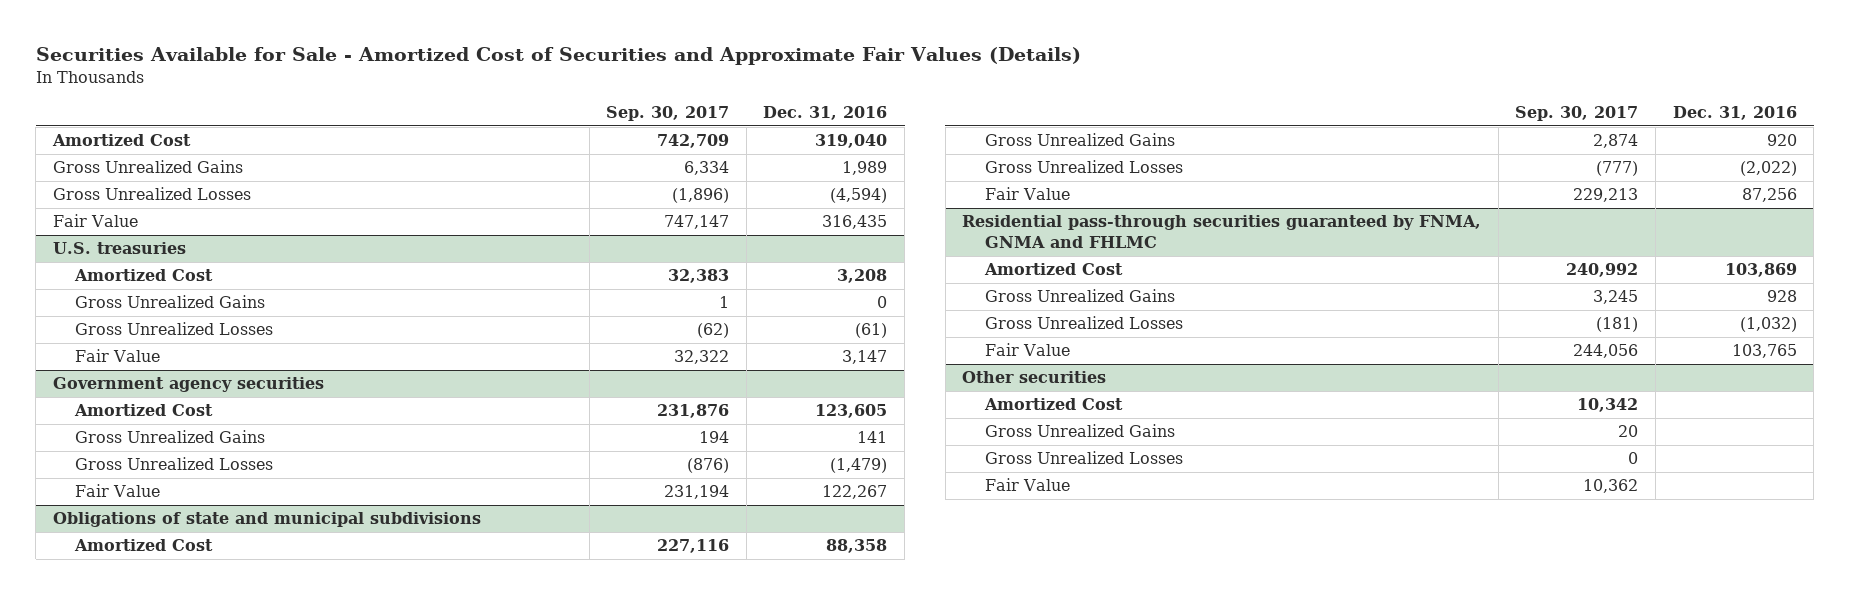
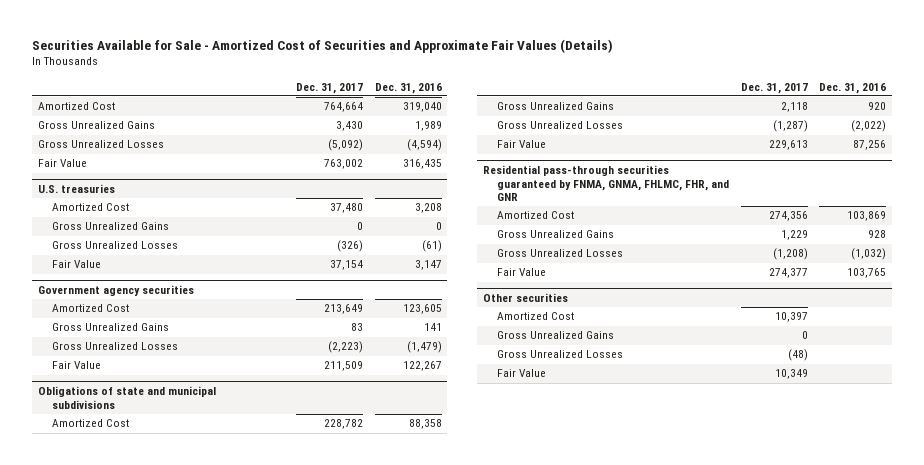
- | Sep. 30, 2017 | Dec. 31, 2016
+ | Dec. 31, 2017 | Dec. 31, 2016
- Residential pass-through securities guaranteed by FNMA, GNMA and FHLMC
+ Residential pass-through securities guaranteed by FNMA, GNMA, FHLMC, FHR, and GNR

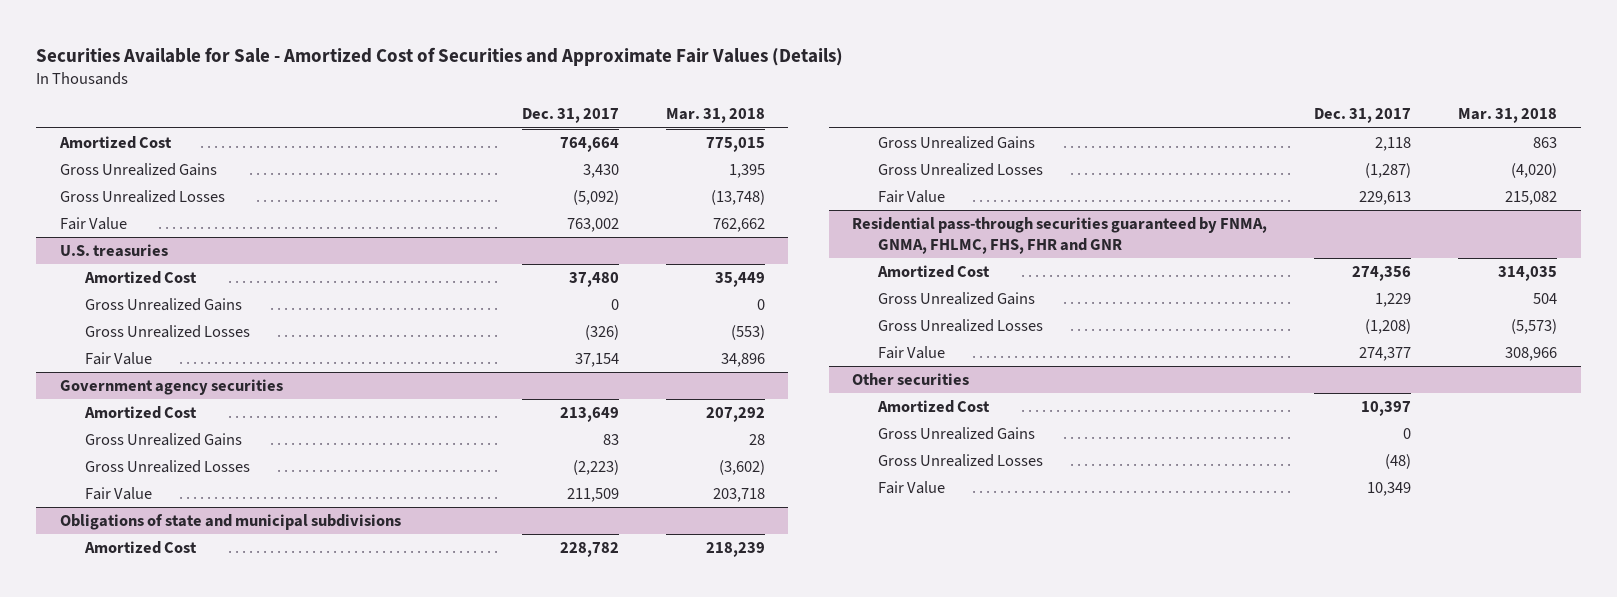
- | Dec. 31, 2017 | Dec. 31, 2016
+ | Dec. 31, 2017 | Mar. 31, 2018
- Residential pass-through securities guaranteed by FNMA, GNMA, FHLMC, FHR, and GNR
+ Residential pass-through securities guaranteed by FNMA, GNMA, FHLMC, FHS, FHR and GNR

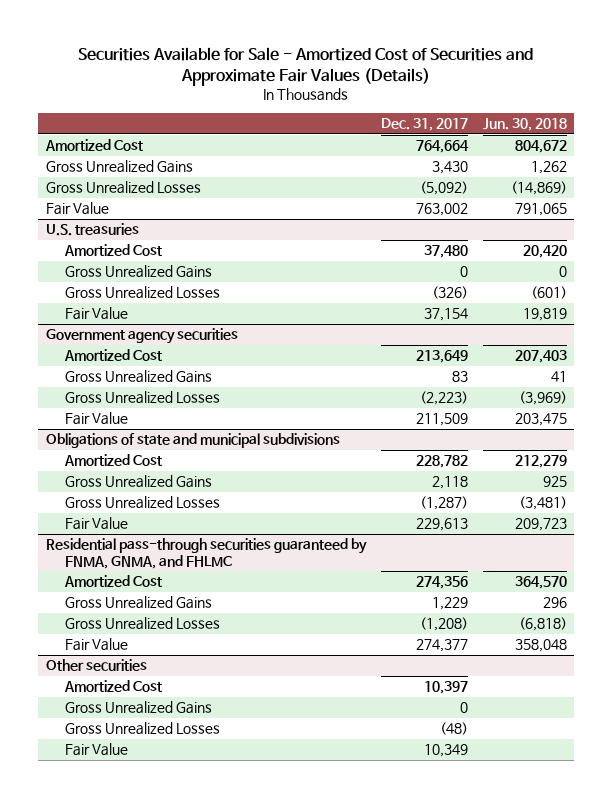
- | Dec. 31, 2017 | Mar. 31, 2018
+ | Dec. 31, 2017 | Jun. 30, 2018
- Residential pass-through securities guaranteed by FNMA, GNMA, FHLMC, FHS, FHR and GNR
+ Residential pass-through securities guaranteed by FNMA, GNMA, and FHLMC

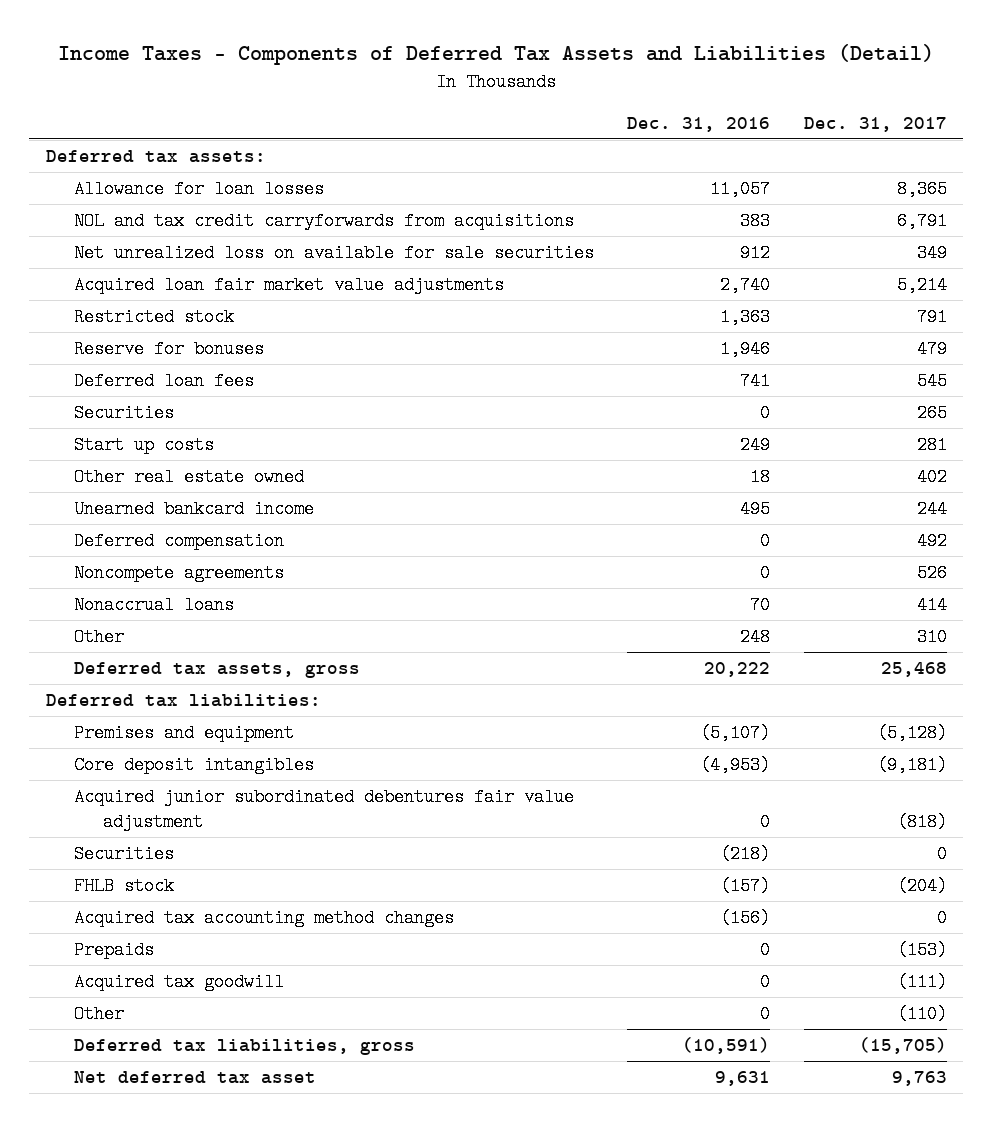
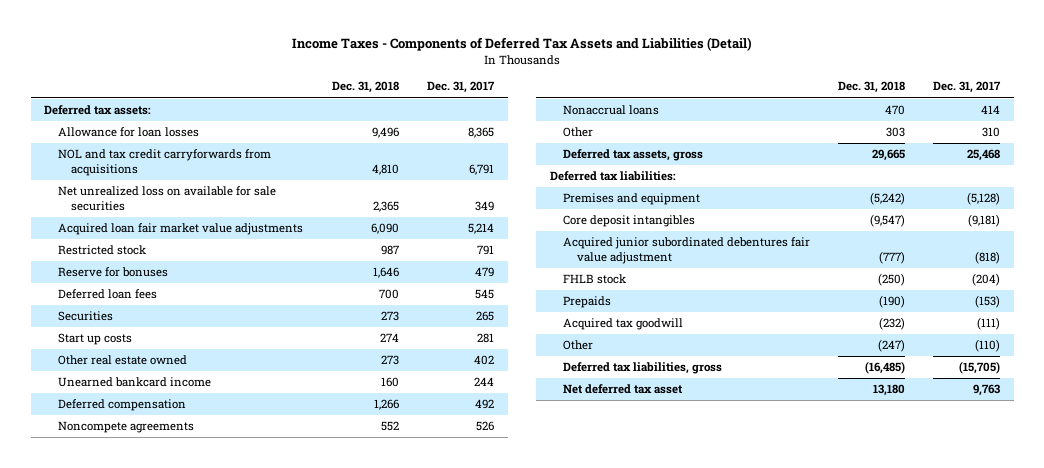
- | Dec. 31, 2016 | Dec. 31, 2017
+ | Dec. 31, 2018 | Dec. 31, 2017
- Securities | (218) | 0
- Acquired tax accounting method changes | (156) | 0

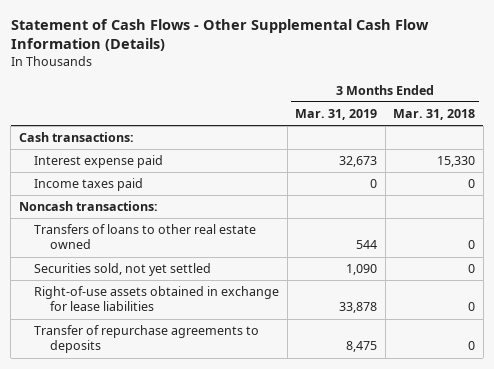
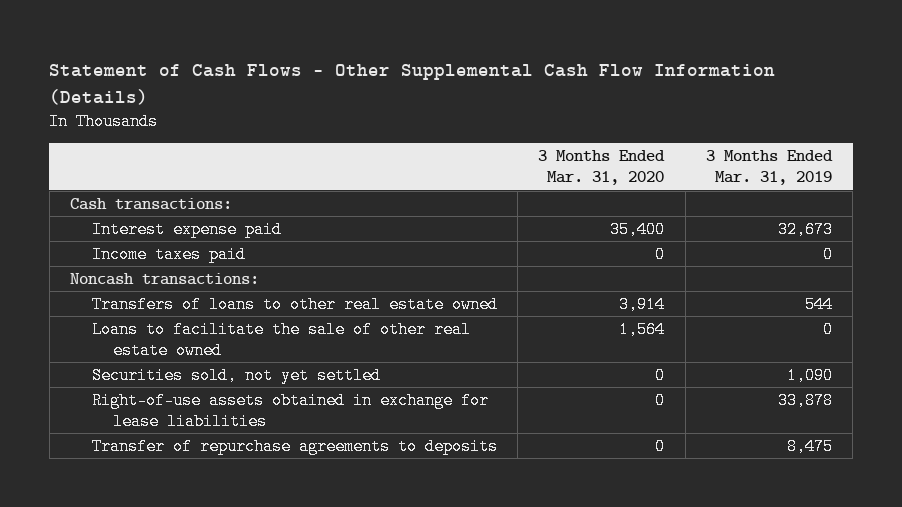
- | 3 Months Ended Mar. 31, 2019 | 3 Months Ended Mar. 31, 2018
+ | 3 Months Ended Mar. 31, 2020 | 3 Months Ended Mar. 31, 2019
+ Loans to facilitate the sale of other real estate owned | 1,564 | 0

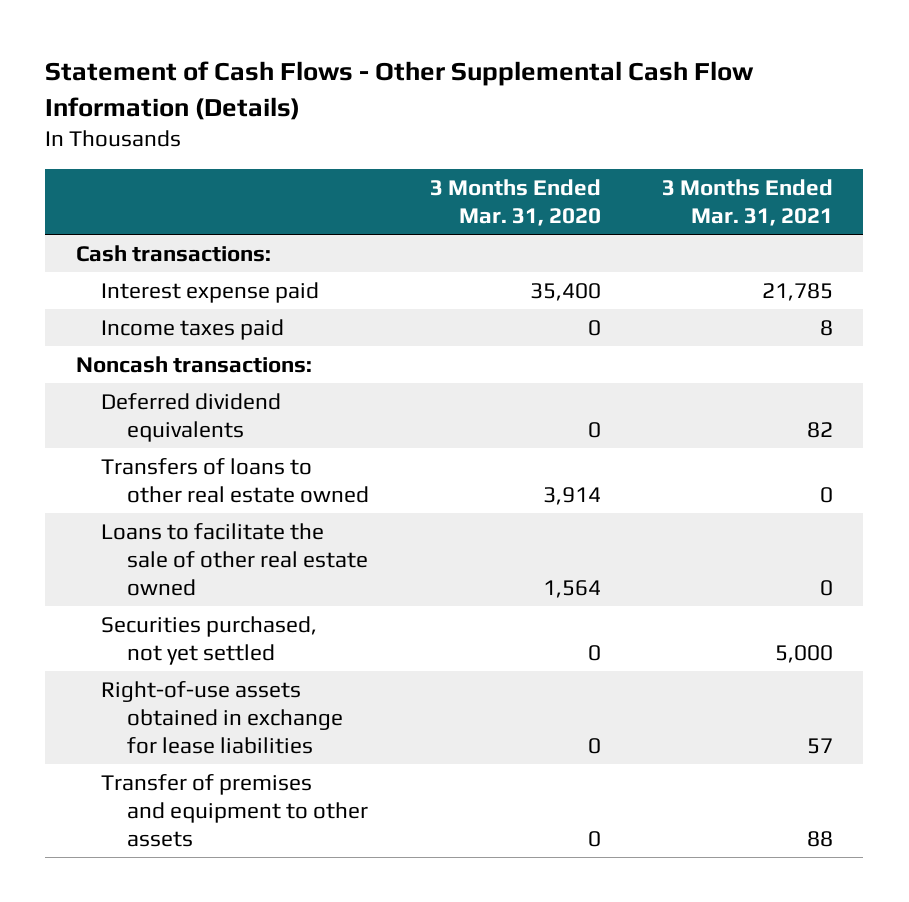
- | 3 Months Ended Mar. 31, 2020 | 3 Months Ended Mar. 31, 2019
+ | 3 Months Ended Mar. 31, 2020 | 3 Months Ended Mar. 31, 2021
+ Deferred dividend equivalents | 0 | 82
- Securities sold, not yet settled | 0 | 1,090
+ Securities purchased, not yet settled | 0 | 5,000
- Transfer of repurchase agreements to deposits | 0 | 8,475
+ Transfer of premises and equipment to other assets | 0 | 88

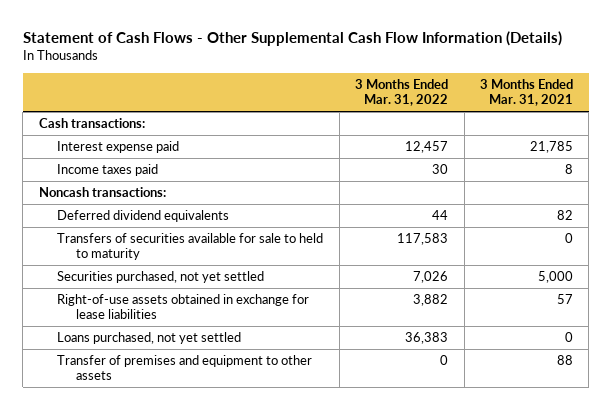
- | 3 Months Ended Mar. 31, 2020 | 3 Months Ended Mar. 31, 2021
+ | 3 Months Ended Mar. 31, 2022 | 3 Months Ended Mar. 31, 2021
- Transfers of loans to other real estate owned | 3,914 | 0
- Loans to facilitate the sale of other real estate owned | 1,564 | 0
+ Transfers of securities available for sale to held to maturity | 117,583 | 0
+ Loans purchased, not yet settled | 36,383 | 0

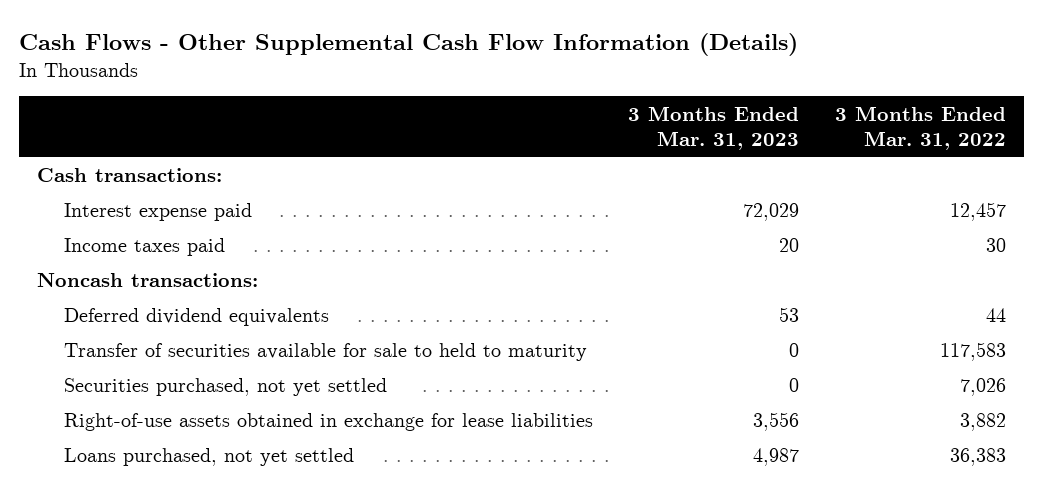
- Statement of Cash Flows - Other Supplemental Cash Flow Information (Details)
+ Cash Flows - Other Supplemental Cash Flow Information (Details)
- | 3 Months Ended Mar. 31, 2022 | 3 Months Ended Mar. 31, 2021
+ | 3 Months Ended Mar. 31, 2023 | 3 Months Ended Mar. 31, 2022
- Transfers of securities available for sale to held to maturity | 117,583 | 0
+ Transfer of securities available for sale to held to maturity | 0 | 117,583
- Transfer of premises and equipment to other assets | 0 | 88

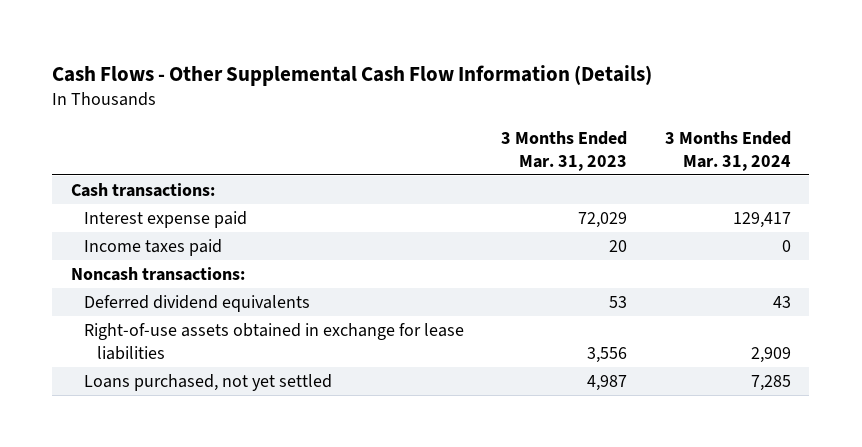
- | 3 Months Ended Mar. 31, 2023 | 3 Months Ended Mar. 31, 2022
+ | 3 Months Ended Mar. 31, 2023 | 3 Months Ended Mar. 31, 2024
- Transfer of securities available for sale to held to maturity | 0 | 117,583
- Securities purchased, not yet settled | 0 | 7,026

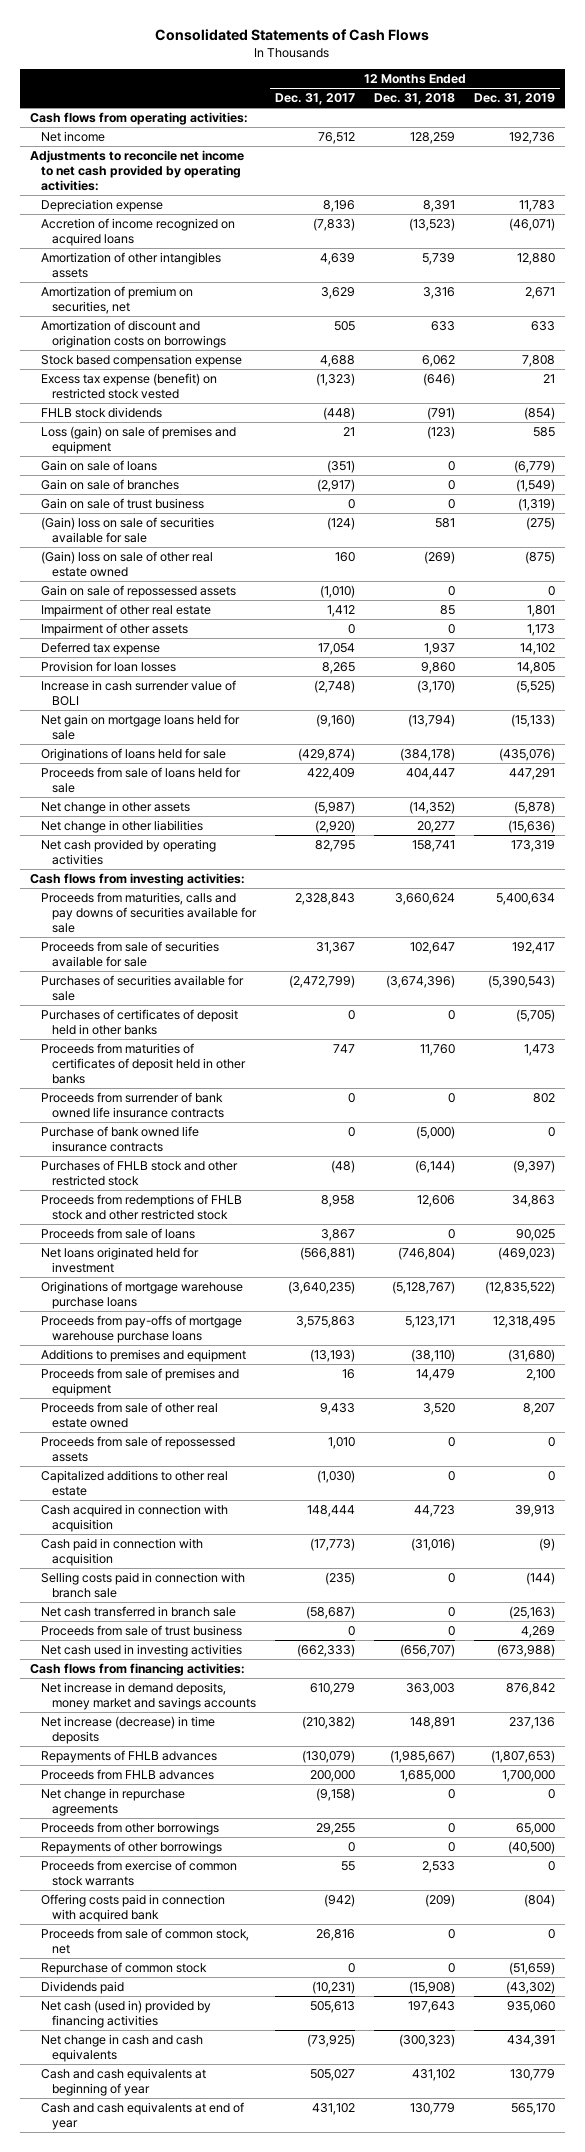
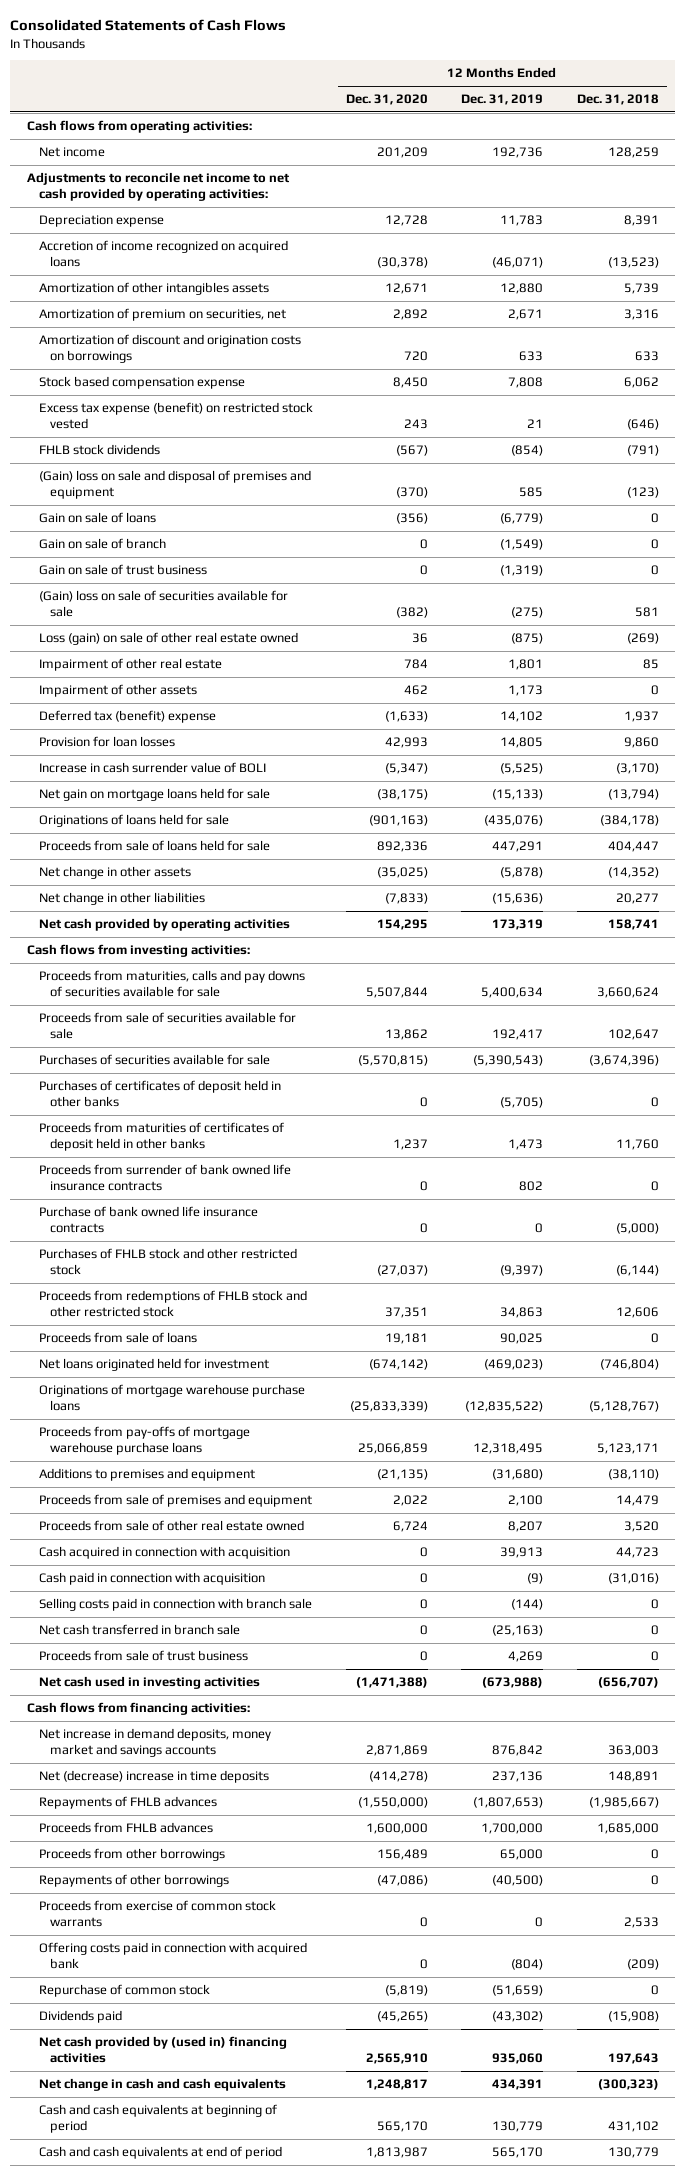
- | 12 Months Ended Dec. 31, 2017 | 12 Months Ended Dec. 31, 2018 | 12 Months Ended Dec. 31, 2019
+ | 12 Months Ended Dec. 31, 2020 | 12 Months Ended Dec. 31, 2019 | 12 Months Ended Dec. 31, 2018
- Loss (gain) on sale of premises and equipment | 21 | (123) | 585
+ (Gain) loss on sale and disposal of premises and equipment | (370) | 585 | (123)
- Gain on sale of branches | (2,917) | 0 | (1,549)
+ Gain on sale of branch | 0 | (1,549) | 0
- (Gain) loss on sale of other real estate owned | 160 | (269) | (875)
- Gain on sale of repossessed assets | (1,010) | 0 | 0
+ Loss (gain) on sale of other real estate owned | 36 | (875) | (269)
- Deferred tax expense | 17,054 | 1,937 | 14,102
+ Deferred tax (benefit) expense | (1,633) | 14,102 | 1,937
- Proceeds from sale of repossessed assets | 1,010 | 0 | 0
- Capitalized additions to other real estate | (1,030) | 0 | 0
- Net increase (decrease) in time deposits | (210,382) | 148,891 | 237,136
+ Net (decrease) increase in time deposits | (414,278) | 237,136 | 148,891
- Net change in repurchase agreements | (9,158) | 0 | 0
- Proceeds from sale of common stock, net | 26,816 | 0 | 0
- Net cash (used in) provided by financing activities | 505,613 | 197,643 | 935,060
+ Net cash provided by (used in) financing activities | 2,565,910 | 935,060 | 197,643
- Cash and cash equivalents at beginning of year | 505,027 | 431,102 | 130,779
- Cash and cash equivalents at end of year | 431,102 | 130,779 | 565,170
+ Cash and cash equivalents at beginning of period | 565,170 | 130,779 | 431,102
+ Cash and cash equivalents at end of period | 1,813,987 | 565,170 | 130,779

